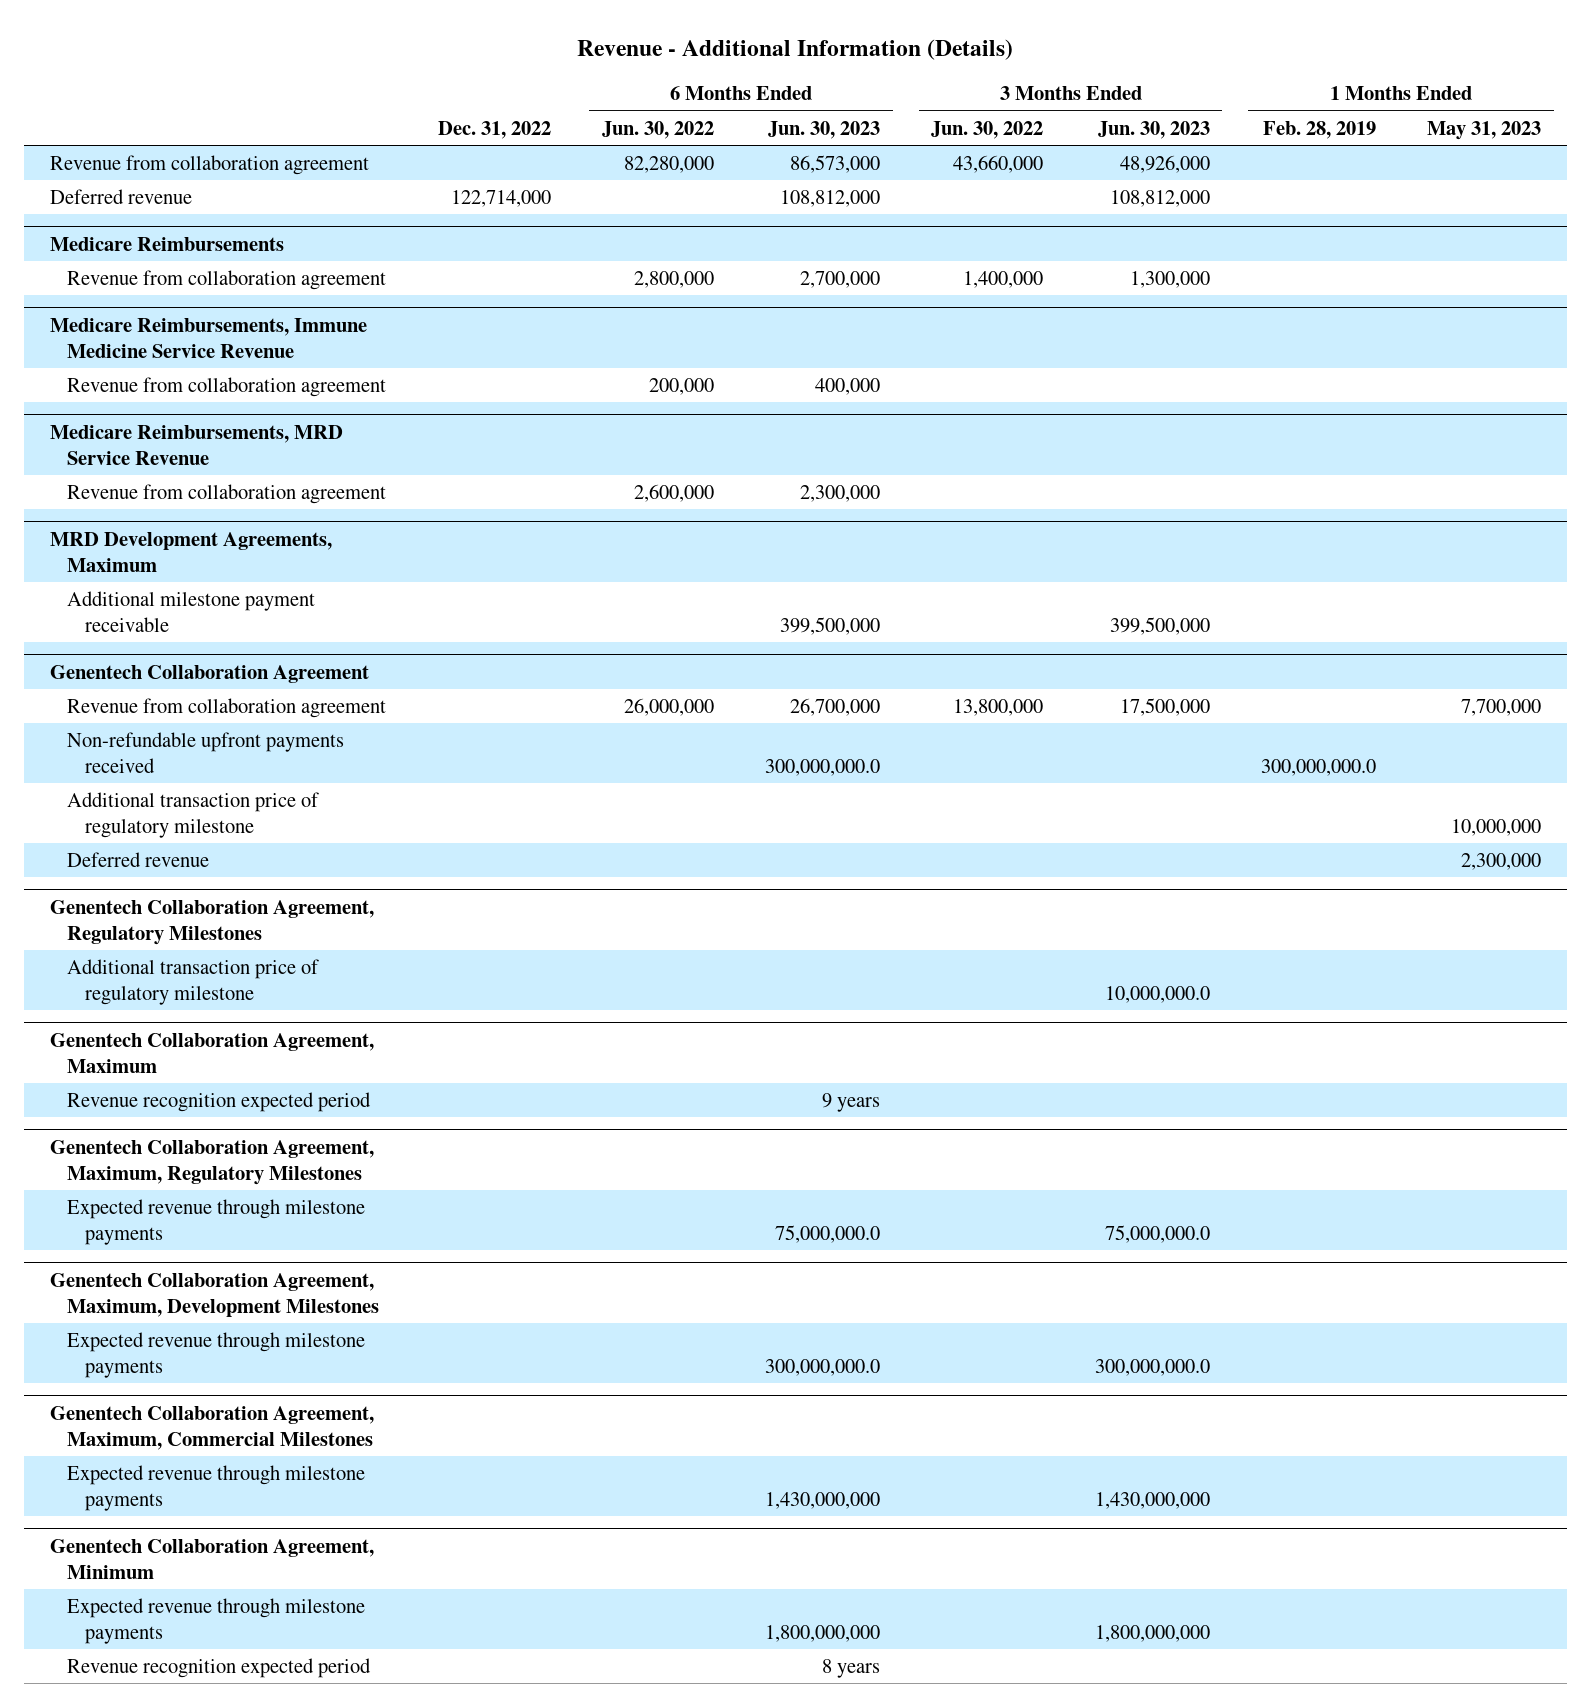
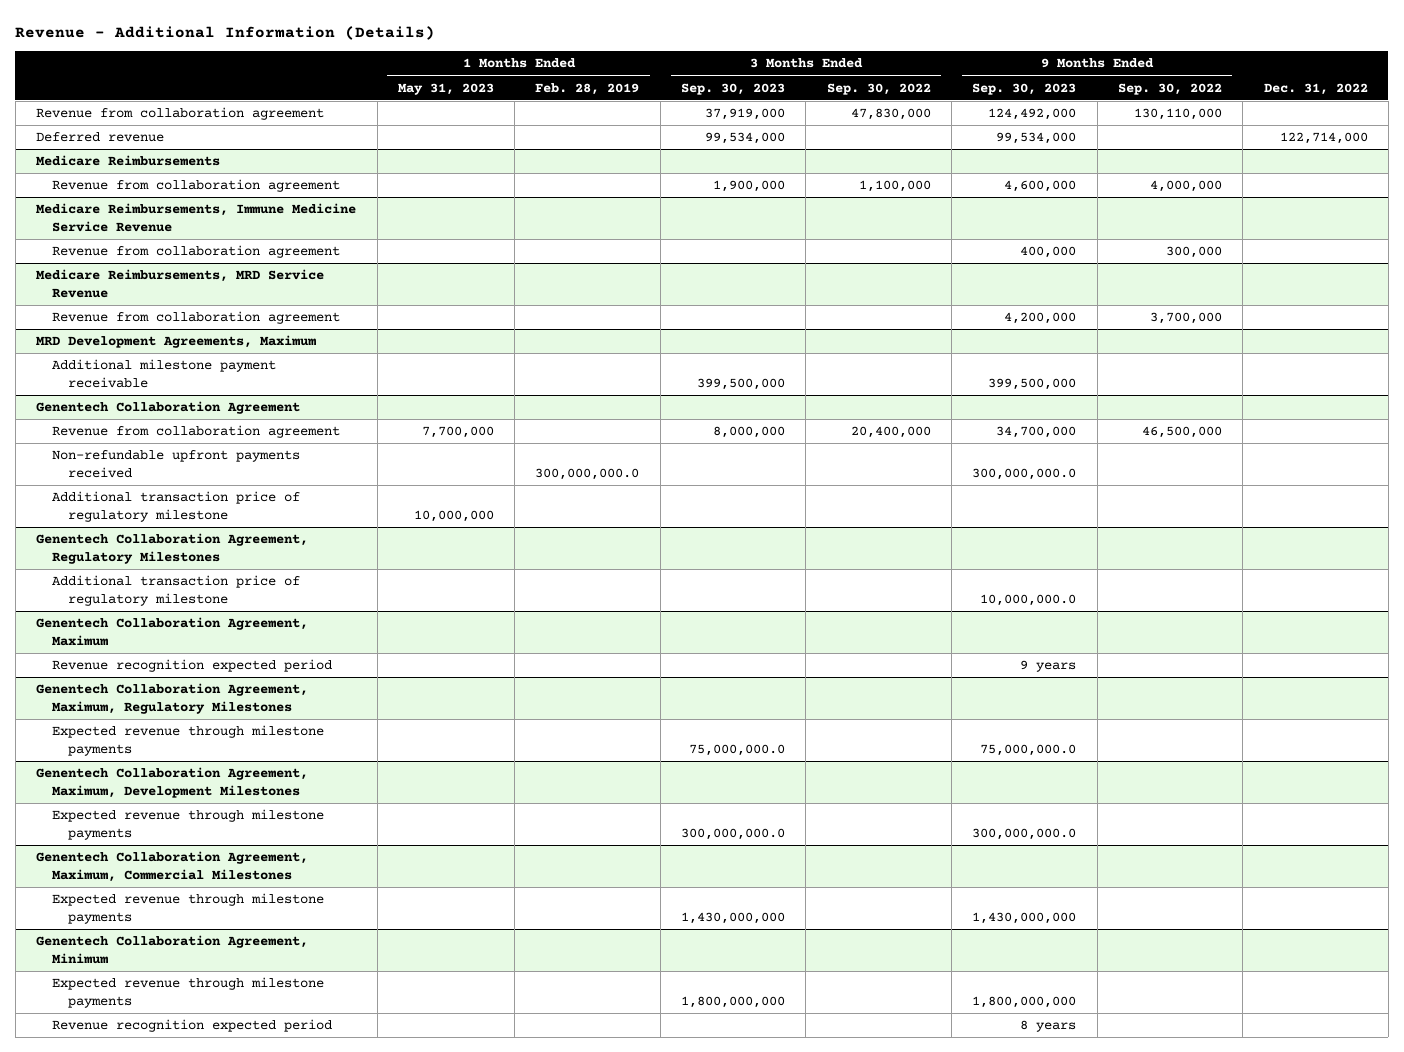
- | Dec. 31, 2022 | 6 Months Ended Jun. 30, 2022 | 6 Months Ended Jun. 30, 2023 | 3 Months Ended Jun. 30, 2022 | 3 Months Ended Jun. 30, 2023 | 1 Months Ended Feb. 28, 2019 | 1 Months Ended May 31, 2023
+ | 1 Months Ended May 31, 2023 | 1 Months Ended Feb. 28, 2019 | 3 Months Ended Sep. 30, 2023 | 3 Months Ended Sep. 30, 2022 | 9 Months Ended Sep. 30, 2023 | 9 Months Ended Sep. 30, 2022 | Dec. 31, 2022
@ Genentech Collaboration Agreement
- Deferred revenue | | | | | | | 2,300,000

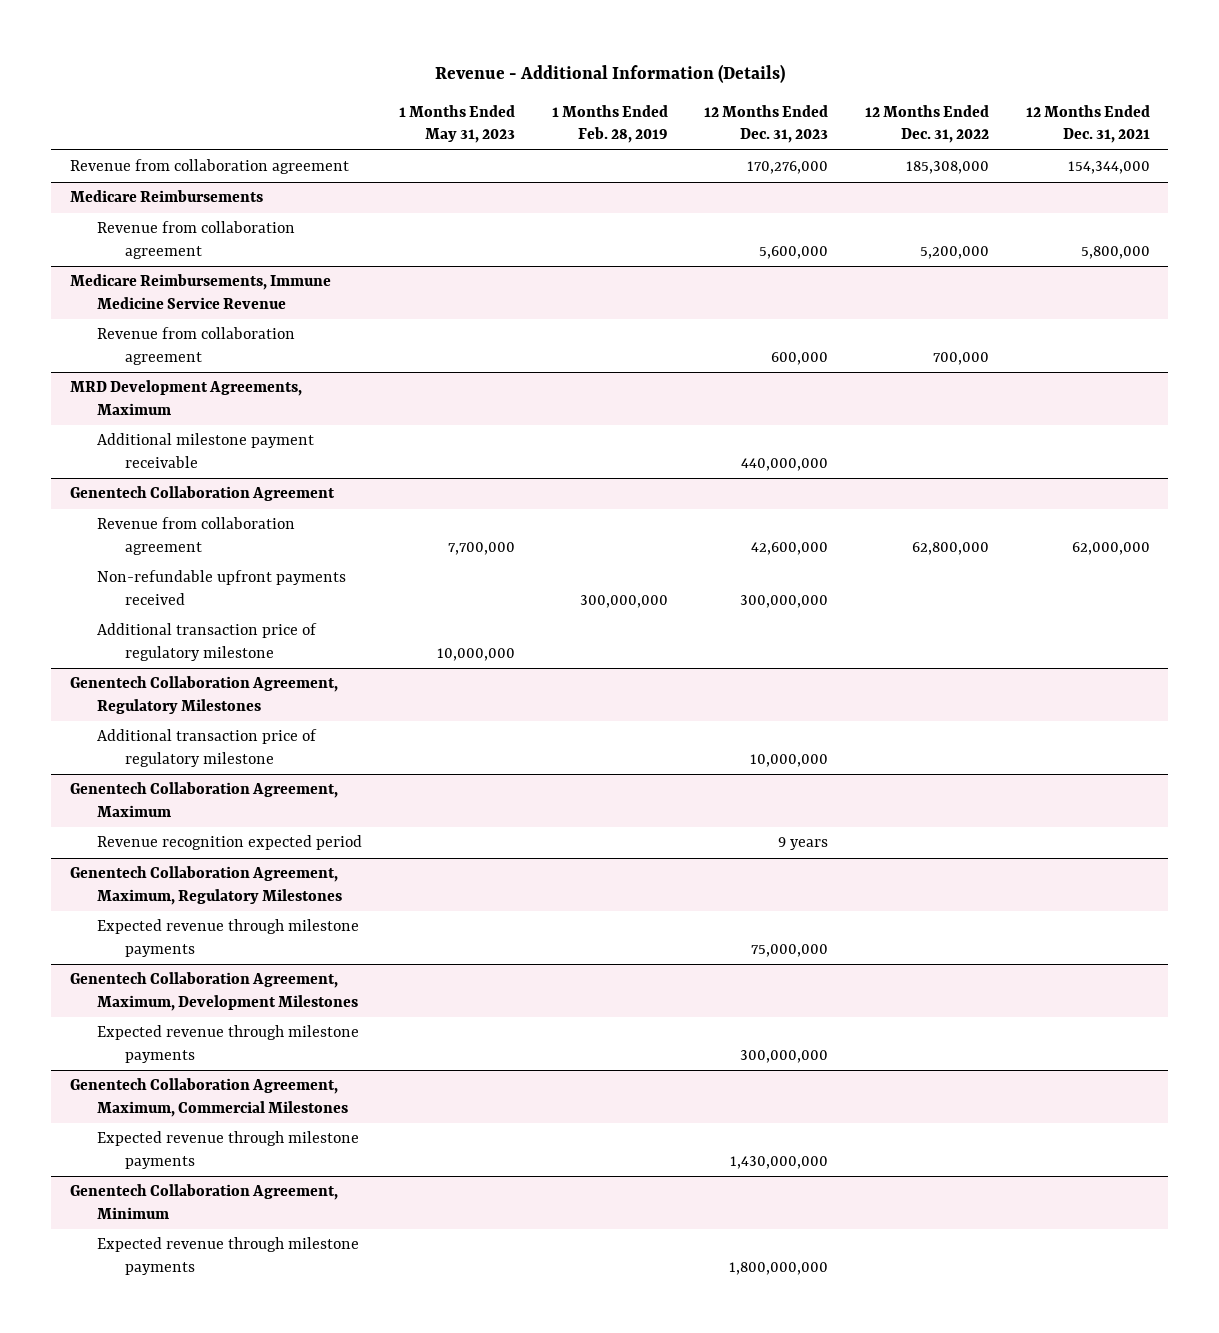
- | 1 Months Ended May 31, 2023 | 1 Months Ended Feb. 28, 2019 | 3 Months Ended Sep. 30, 2023 | 3 Months Ended Sep. 30, 2022 | 9 Months Ended Sep. 30, 2023 | 9 Months Ended Sep. 30, 2022 | Dec. 31, 2022
+ | 1 Months Ended May 31, 2023 | 1 Months Ended Feb. 28, 2019 | 12 Months Ended Dec. 31, 2023 | 12 Months Ended Dec. 31, 2022 | 12 Months Ended Dec. 31, 2021
- Deferred revenue | | | 99,534,000 | | 99,534,000 | | 122,714,000
- Medicare Reimbursements, MRD Service Revenue
- Revenue from collaboration agreement | | | | | 4,200,000 | 3,700,000 |
@ Genentech Collaboration Agreement
- Non-refundable upfront payments received | | 300,000,000.0 | | | 300,000,000.0 | |
+ Non-refundable upfront payments received | | 300,000,000 | 300,000,000 | |
@ Genentech Collaboration Agreement, Minimum
- Revenue recognition expected period | | | | | 8 years | |

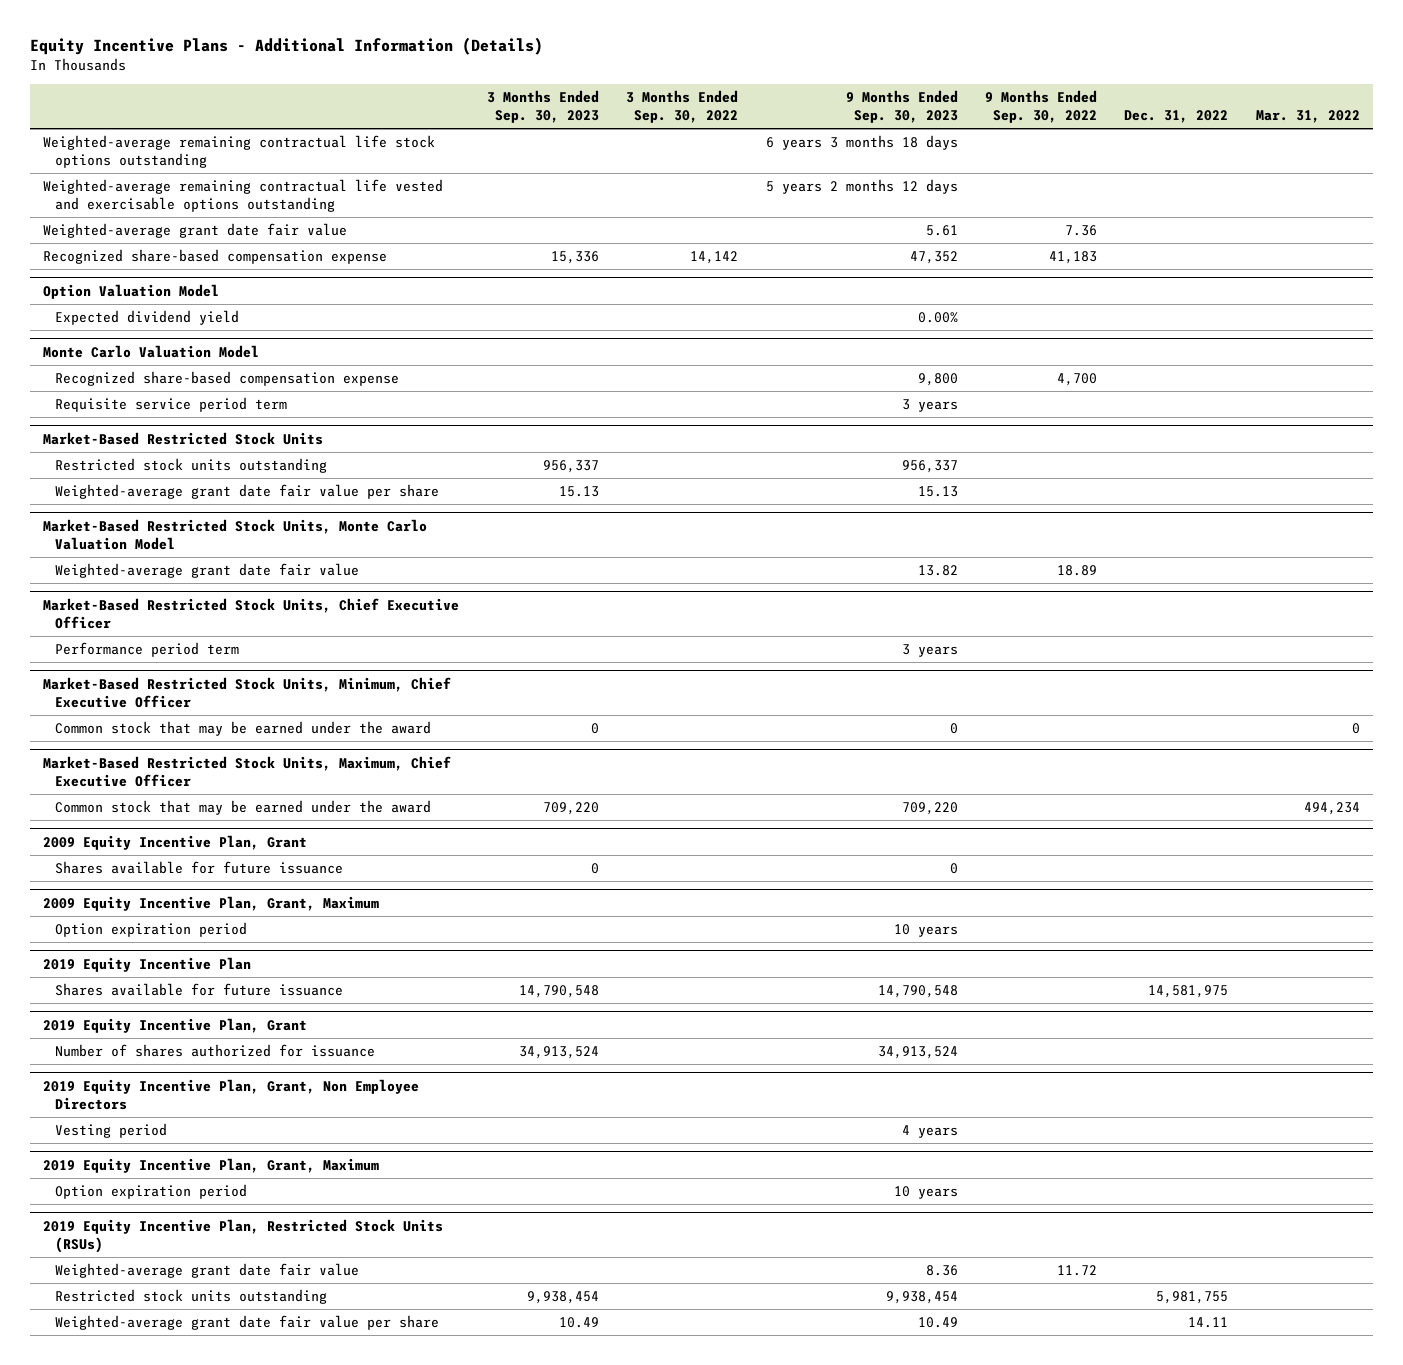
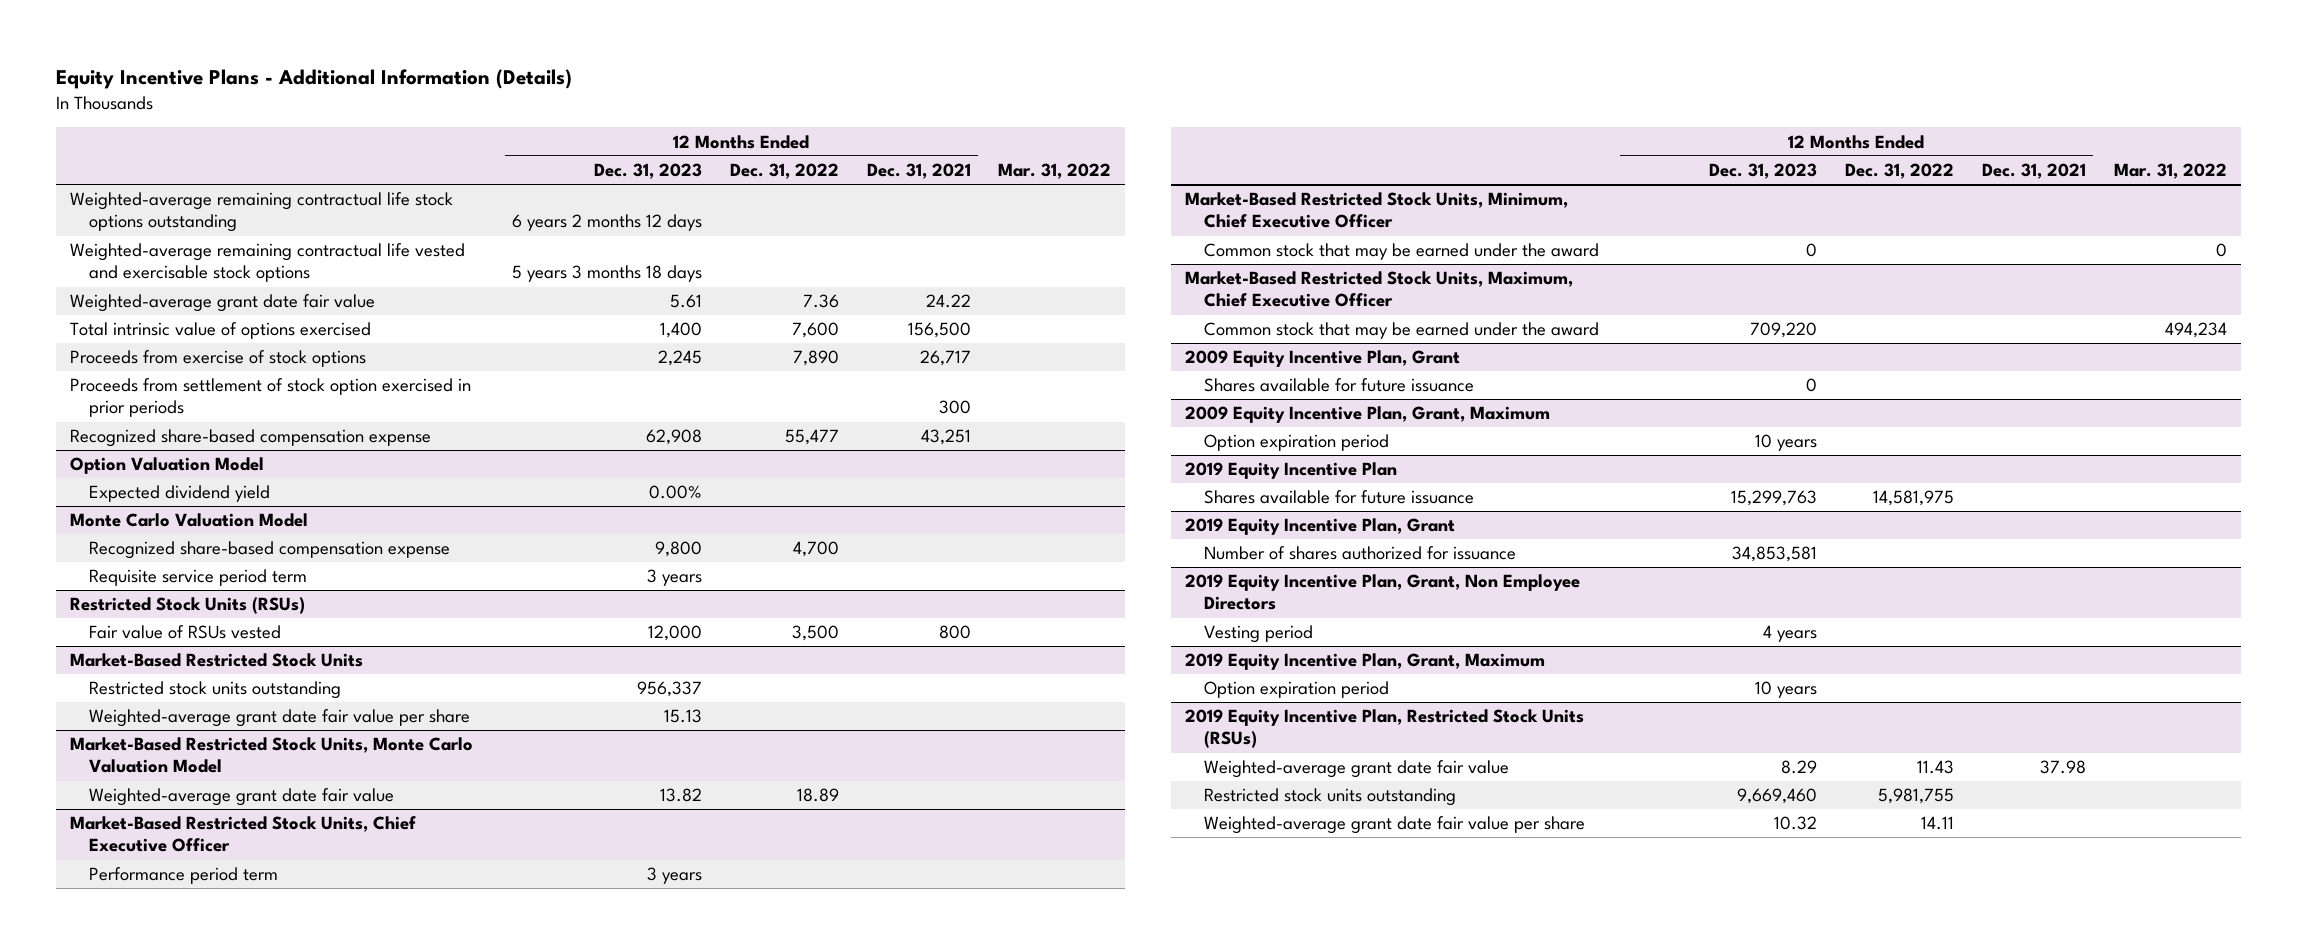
- | 3 Months Ended Sep. 30, 2023 | 3 Months Ended Sep. 30, 2022 | 9 Months Ended Sep. 30, 2023 | 9 Months Ended Sep. 30, 2022 | Dec. 31, 2022 | Mar. 31, 2022
+ | 12 Months Ended Dec. 31, 2023 | 12 Months Ended Dec. 31, 2022 | 12 Months Ended Dec. 31, 2021 | Mar. 31, 2022
- Weighted-average remaining contractual life vested and exercisable options outstanding | | | 5 years 2 months 12 days | | |
+ Weighted-average remaining contractual life vested and exercisable stock options | 5 years 3 months 18 days | | |
+ Total intrinsic value of options exercised | 1,400 | 7,600 | 156,500 |
+ Proceeds from exercise of stock options | 2,245 | 7,890 | 26,717 |
+ Proceeds from settlement of stock option exercised in prior periods | | | 300 |
+ Restricted Stock Units (RSUs)
+ Fair value of RSUs vested | 12,000 | 3,500 | 800 |

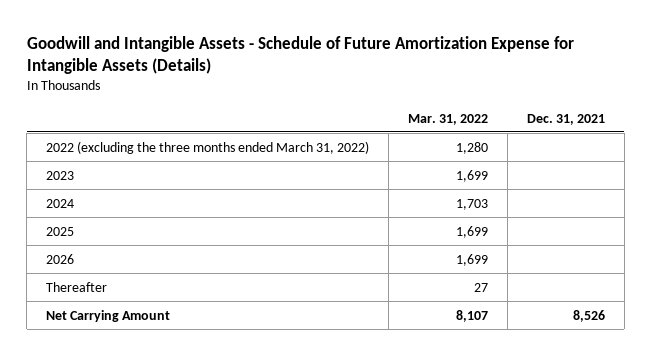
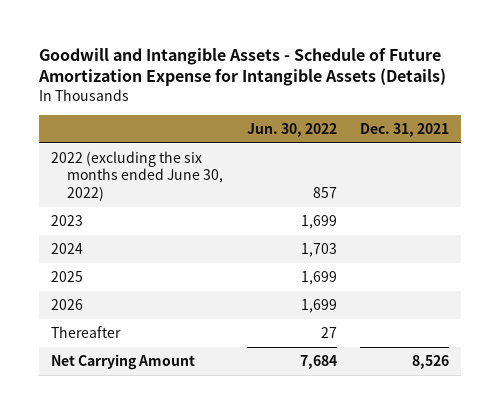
- | Mar. 31, 2022 | Dec. 31, 2021
+ | Jun. 30, 2022 | Dec. 31, 2021
- 2022 (excluding the three months ended March 31, 2022) | 1,280 |
+ 2022 (excluding the six months ended June 30, 2022) | 857 |

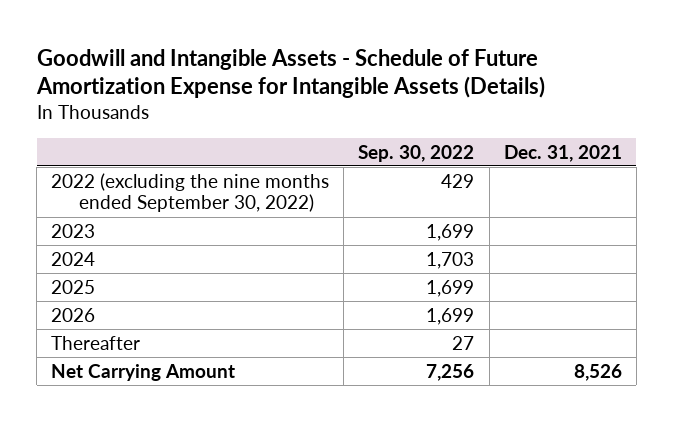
- | Jun. 30, 2022 | Dec. 31, 2021
+ | Sep. 30, 2022 | Dec. 31, 2021
- 2022 (excluding the six months ended June 30, 2022) | 857 |
+ 2022 (excluding the nine months ended September 30, 2022) | 429 |

